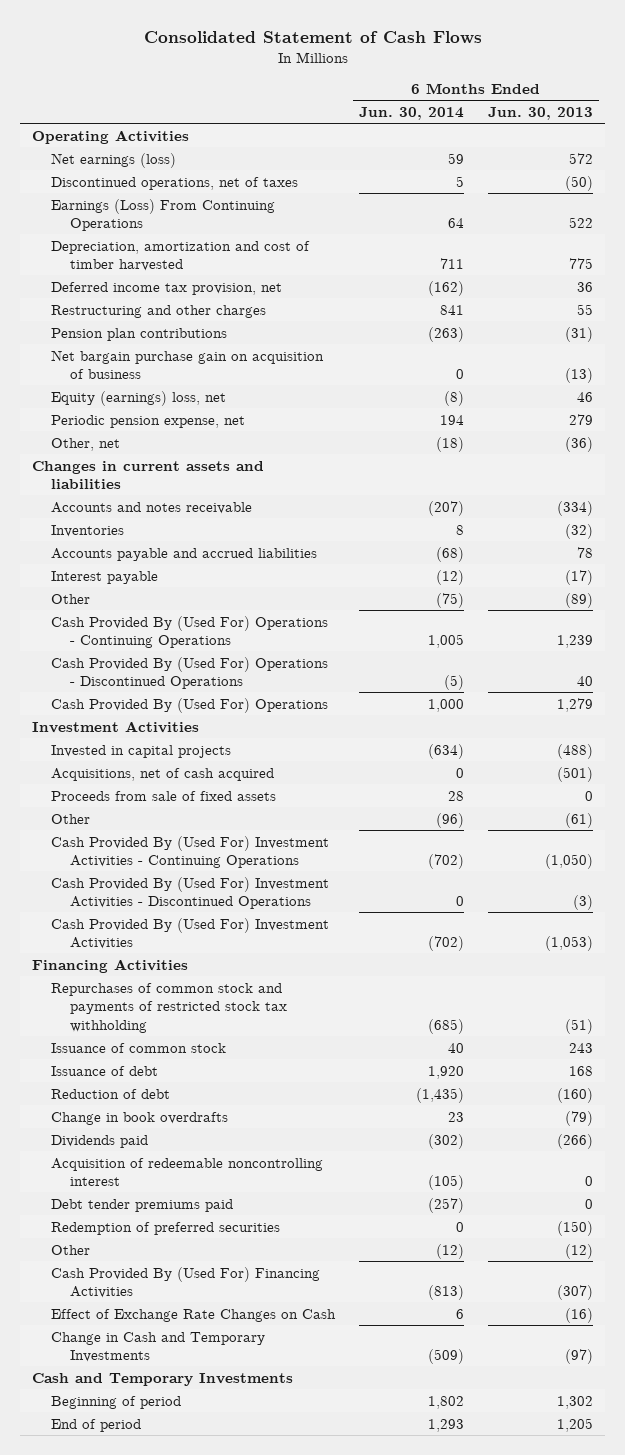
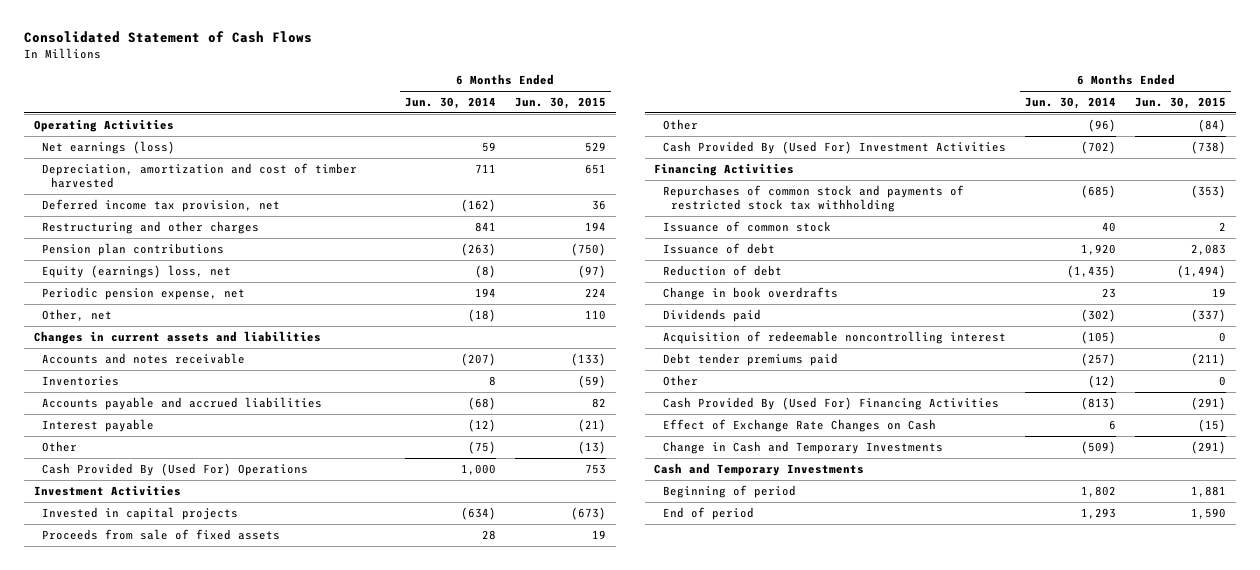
- | 6 Months Ended Jun. 30, 2014 | 6 Months Ended Jun. 30, 2013
+ | 6 Months Ended Jun. 30, 2014 | 6 Months Ended Jun. 30, 2015
- Discontinued operations, net of taxes | 5 | (50)
- Earnings (Loss) From Continuing Operations | 64 | 522
- Net bargain purchase gain on acquisition of business | 0 | (13)
- Cash Provided By (Used For) Operations - Continuing Operations | 1,005 | 1,239
- Cash Provided By (Used For) Operations - Discontinued Operations | (5) | 40
- Acquisitions, net of cash acquired | 0 | (501)
- Cash Provided By (Used For) Investment Activities - Continuing Operations | (702) | (1,050)
- Cash Provided By (Used For) Investment Activities - Discontinued Operations | 0 | (3)
- Redemption of preferred securities | 0 | (150)

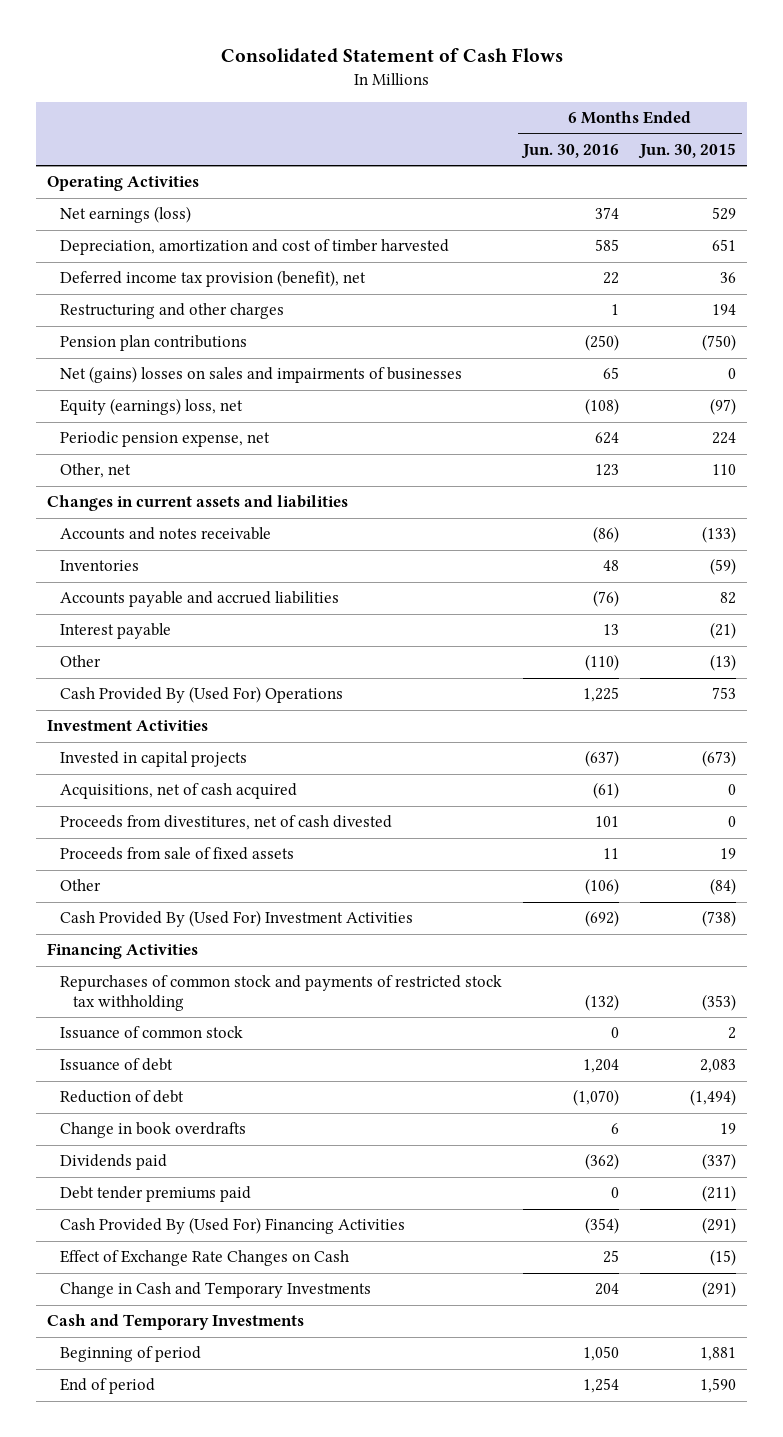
- | 6 Months Ended Jun. 30, 2014 | 6 Months Ended Jun. 30, 2015
+ | 6 Months Ended Jun. 30, 2016 | 6 Months Ended Jun. 30, 2015
- Deferred income tax provision, net | (162) | 36
+ Deferred income tax provision (benefit), net | 22 | 36
+ Net (gains) losses on sales and impairments of businesses | 65 | 0
+ Acquisitions, net of cash acquired | (61) | 0
+ Proceeds from divestitures, net of cash divested | 101 | 0
- Acquisition of redeemable noncontrolling interest | (105) | 0
- Other | (12) | 0

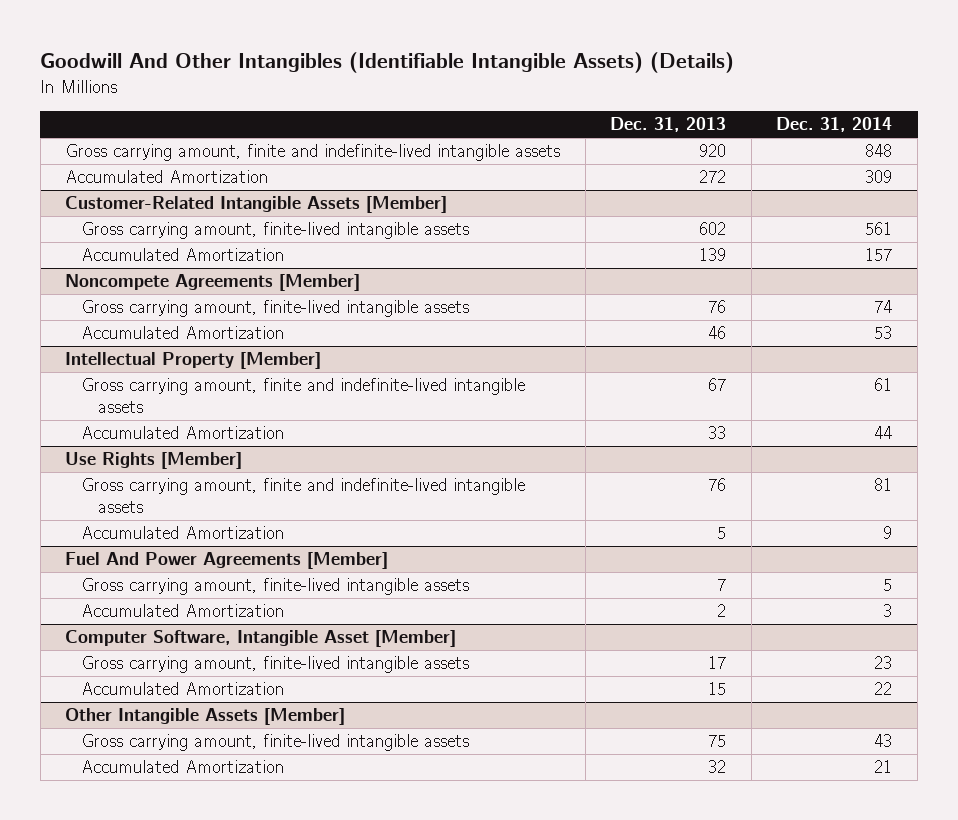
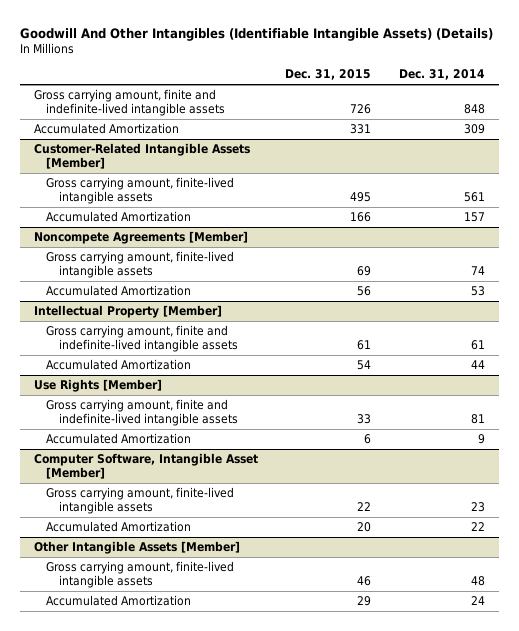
- | Dec. 31, 2013 | Dec. 31, 2014
+ | Dec. 31, 2015 | Dec. 31, 2014
- Fuel And Power Agreements [Member]
- Gross carrying amount, finite-lived intangible assets | 7 | 5
- Accumulated Amortization | 2 | 3
@ Other Intangible Assets [Member]
- Gross carrying amount, finite-lived intangible assets | 75 | 43
- Accumulated Amortization | 32 | 21
+ Gross carrying amount, finite-lived intangible assets | 46 | 48
+ Accumulated Amortization | 29 | 24

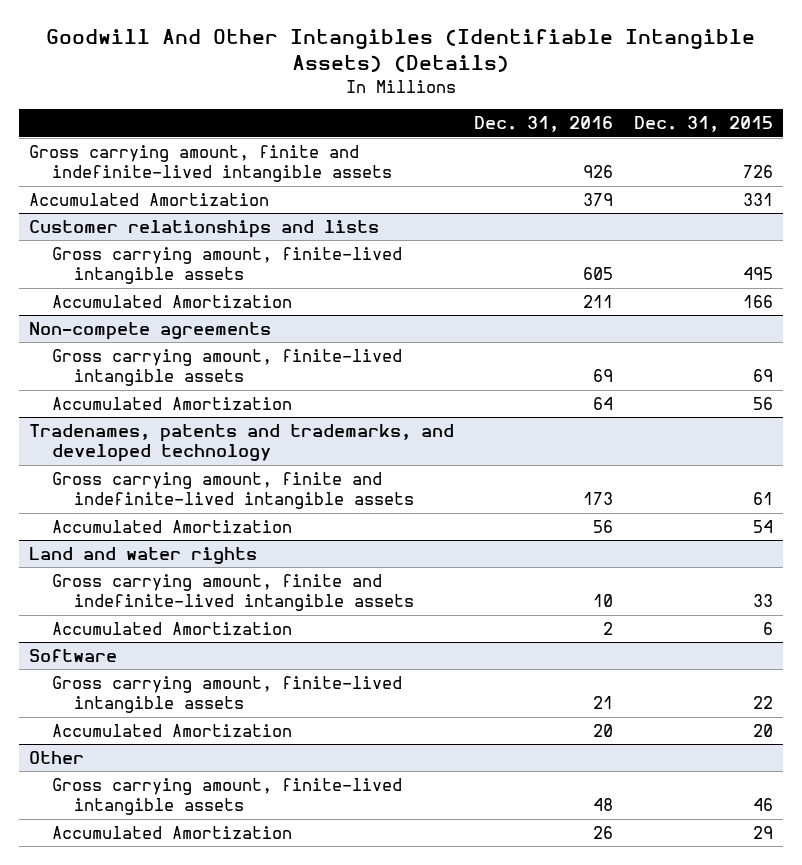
- | Dec. 31, 2015 | Dec. 31, 2014
+ | Dec. 31, 2016 | Dec. 31, 2015
- Customer-Related Intangible Assets [Member]
+ Customer relationships and lists
- Noncompete Agreements [Member]
+ Non-compete agreements
- Intellectual Property [Member]
+ Tradenames, patents and trademarks, and developed technology
- Use Rights [Member]
+ Land and water rights
- Computer Software, Intangible Asset [Member]
+ Software
- Other Intangible Assets [Member]
+ Other

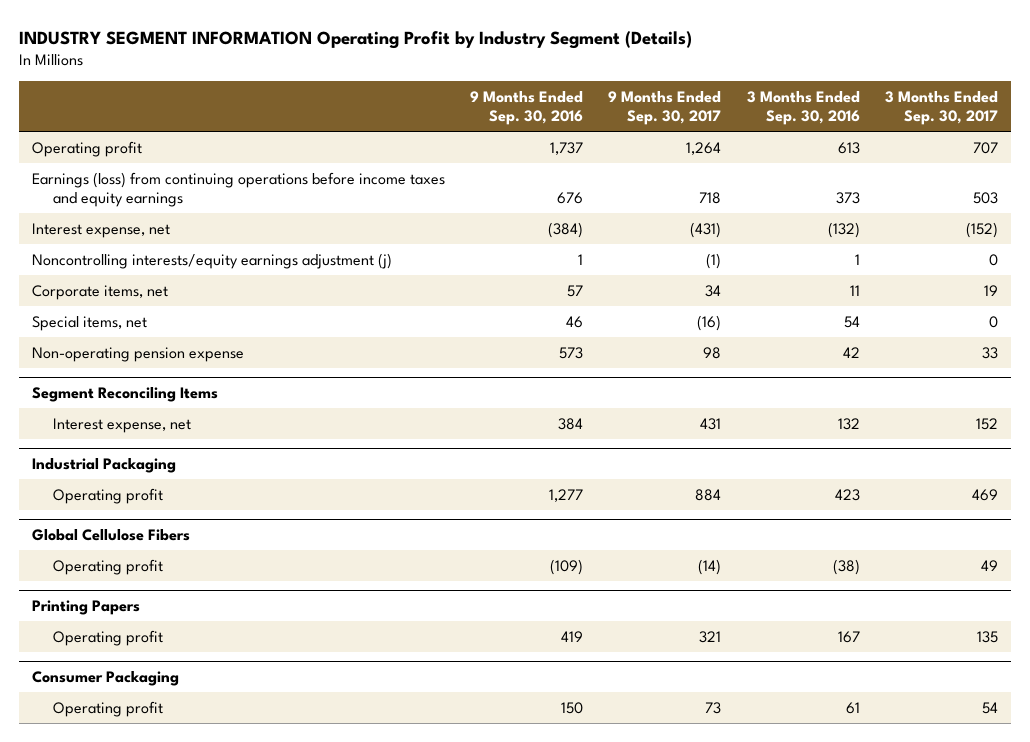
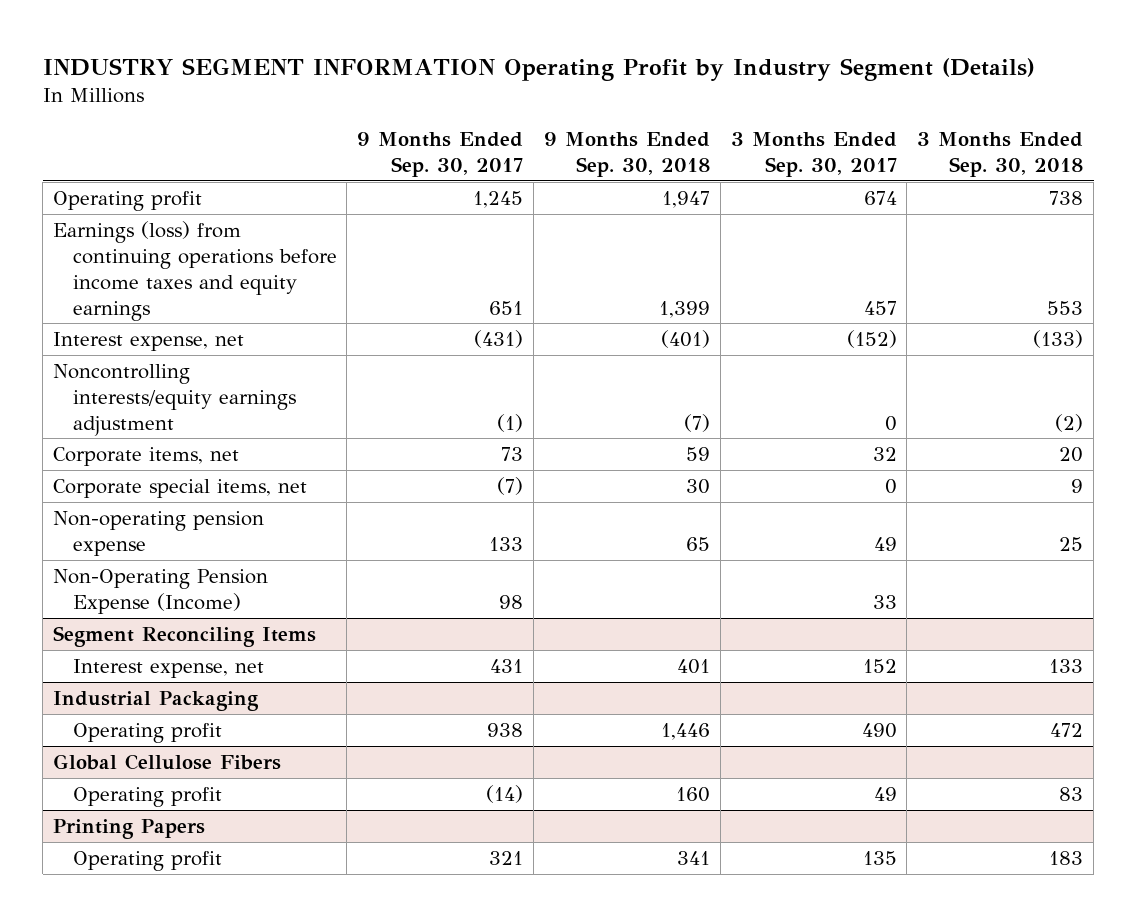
- | 9 Months Ended Sep. 30, 2016 | 9 Months Ended Sep. 30, 2017 | 3 Months Ended Sep. 30, 2016 | 3 Months Ended Sep. 30, 2017
+ | 9 Months Ended Sep. 30, 2017 | 9 Months Ended Sep. 30, 2018 | 3 Months Ended Sep. 30, 2017 | 3 Months Ended Sep. 30, 2018
- Operating profit | 1,737 | 1,264 | 613 | 707
- Earnings (loss) from continuing operations before income taxes and equity earnings | 676 | 718 | 373 | 503
+ Operating profit | 1,245 | 1,947 | 674 | 738
+ Earnings (loss) from continuing operations before income taxes and equity earnings | 651 | 1,399 | 457 | 553
- Noncontrolling interests/equity earnings adjustment (j) | 1 | (1) | 1 | 0
- Corporate items, net | 57 | 34 | 11 | 19
- Special items, net | 46 | (16) | 54 | 0
- Non-operating pension expense | 573 | 98 | 42 | 33
+ Noncontrolling interests/equity earnings adjustment | (1) | (7) | 0 | (2)
+ Corporate items, net | 73 | 59 | 32 | 20
+ Corporate special items, net | (7) | 30 | 0 | 9
+ Non-operating pension expense | 133 | 65 | 49 | 25
+ Non-Operating Pension Expense (Income) | 98 | | 33 |
@ Industrial Packaging
- Operating profit | 1,277 | 884 | 423 | 469
+ Operating profit | 938 | 1,446 | 490 | 472
- Consumer Packaging
- Operating profit | 150 | 73 | 61 | 54

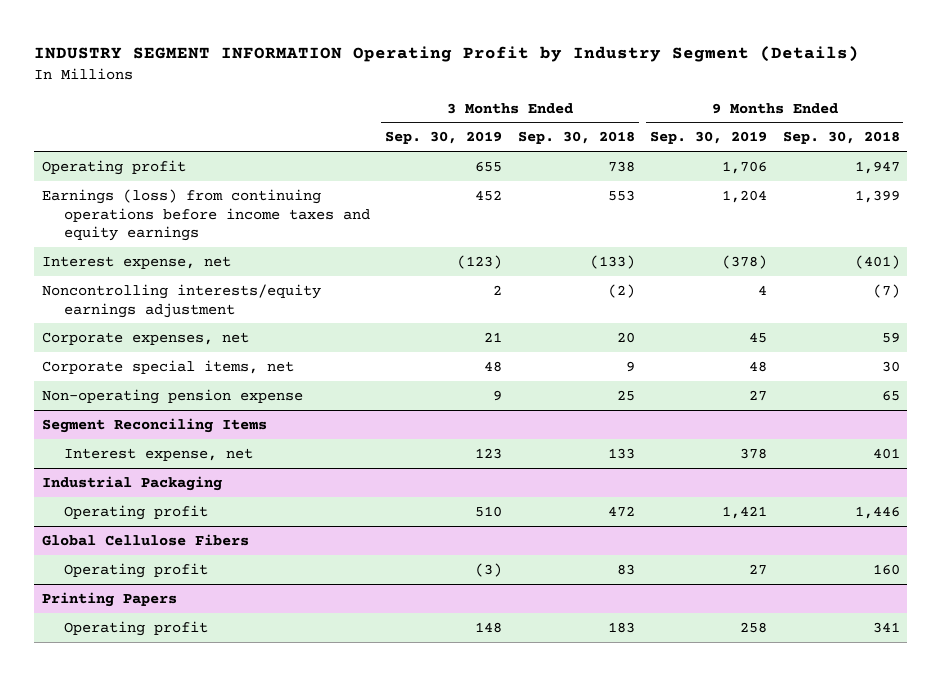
- | 9 Months Ended Sep. 30, 2017 | 9 Months Ended Sep. 30, 2018 | 3 Months Ended Sep. 30, 2017 | 3 Months Ended Sep. 30, 2018
+ | 3 Months Ended Sep. 30, 2019 | 3 Months Ended Sep. 30, 2018 | 9 Months Ended Sep. 30, 2019 | 9 Months Ended Sep. 30, 2018
- Corporate items, net | 73 | 59 | 32 | 20
+ Corporate expenses, net | 21 | 20 | 45 | 59
- Non-Operating Pension Expense (Income) | 98 | | 33 |

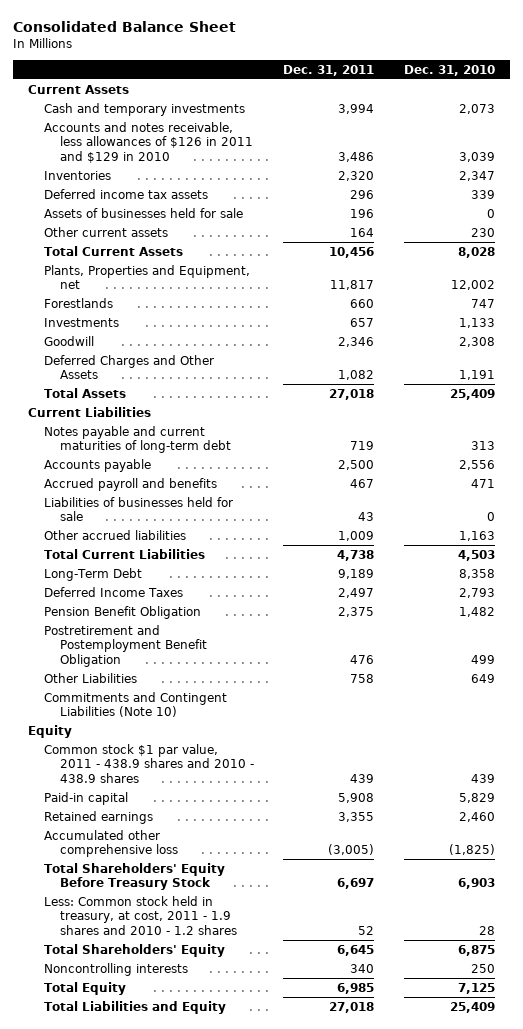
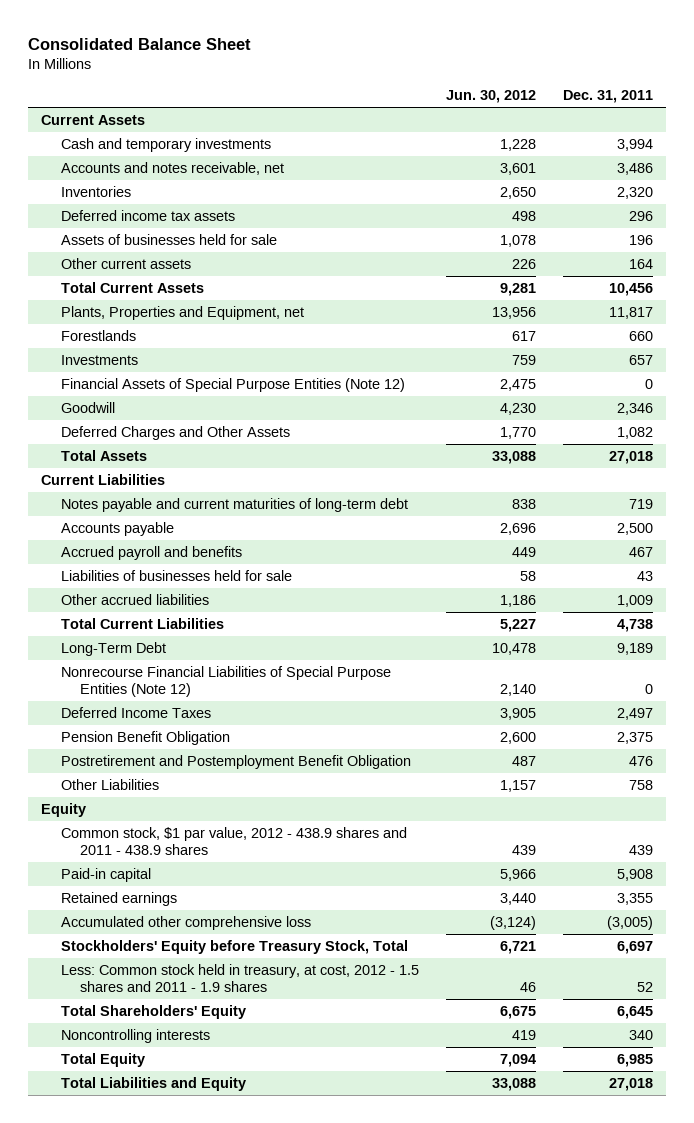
- | Dec. 31, 2011 | Dec. 31, 2010
+ | Jun. 30, 2012 | Dec. 31, 2011
- Accounts and notes receivable, less allowances of $126 in 2011 and $129 in 2010 | 3,486 | 3,039
+ Accounts and notes receivable, net | 3,601 | 3,486
+ Financial Assets of Special Purpose Entities (Note 12) | 2,475 | 0
+ Nonrecourse Financial Liabilities of Special Purpose Entities (Note 12) | 2,140 | 0
- Commitments and Contingent Liabilities (Note 10)
- Common stock $1 par value, 2011 - 438.9 shares and 2010 - 438.9 shares | 439 | 439
+ Common stock, $1 par value, 2012 - 438.9 shares and 2011 - 438.9 shares | 439 | 439
- Total Shareholders' Equity Before Treasury Stock | 6,697 | 6,903
- Less: Common stock held in treasury, at cost, 2011 - 1.9 shares and 2010 - 1.2 shares | 52 | 28
+ Stockholders' Equity before Treasury Stock, Total | 6,721 | 6,697
+ Less: Common stock held in treasury, at cost, 2012 - 1.5 shares and 2011 - 1.9 shares | 46 | 52

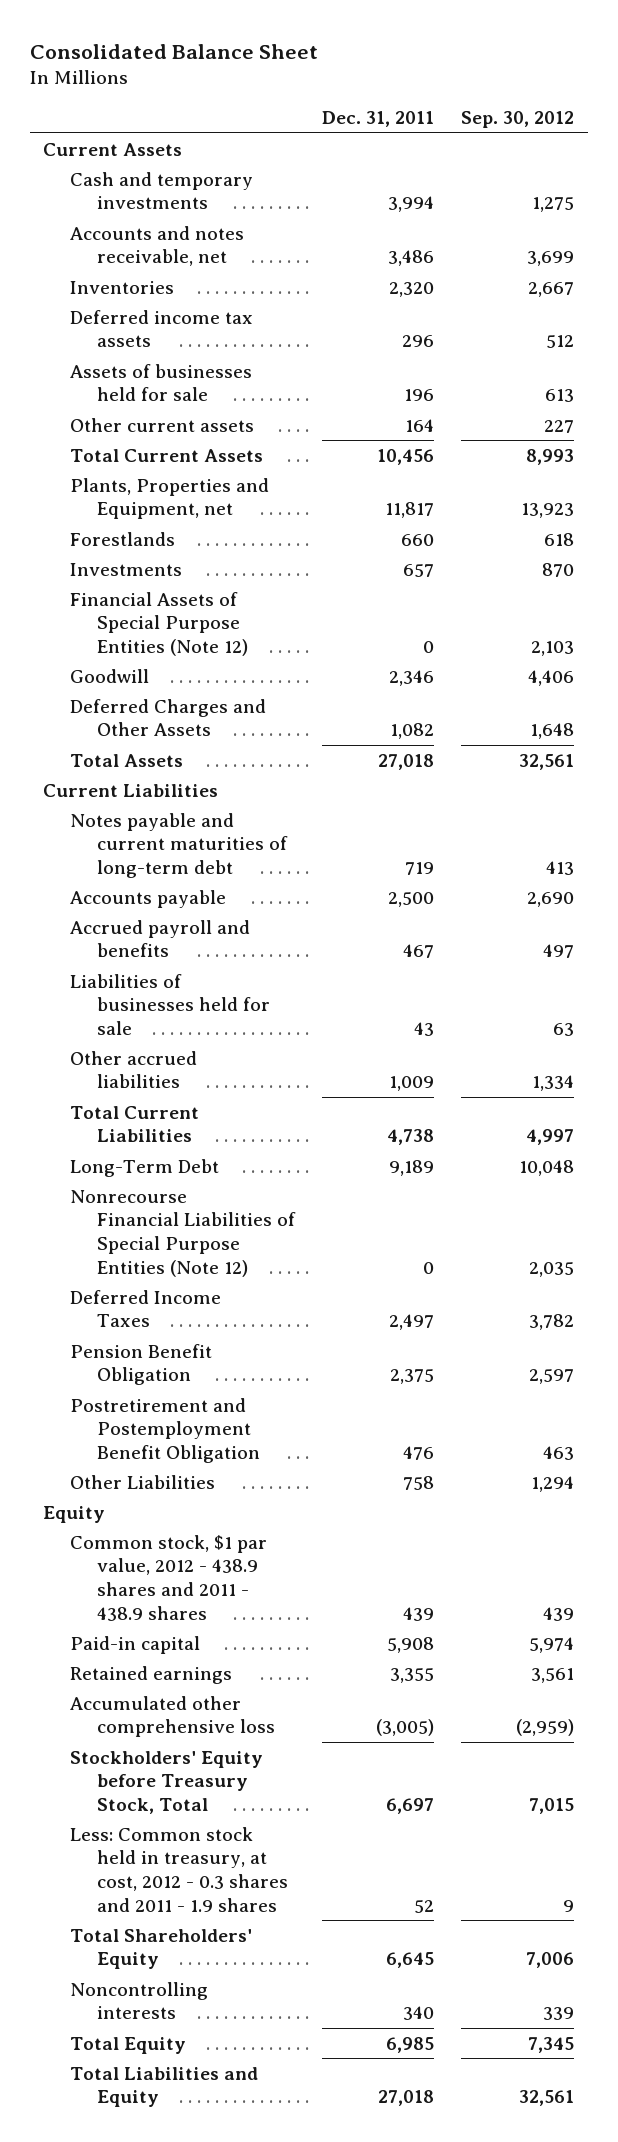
- | Jun. 30, 2012 | Dec. 31, 2011
+ | Dec. 31, 2011 | Sep. 30, 2012
- Less: Common stock held in treasury, at cost, 2012 - 1.5 shares and 2011 - 1.9 shares | 46 | 52
+ Less: Common stock held in treasury, at cost, 2012 - 0.3 shares and 2011 - 1.9 shares | 52 | 9

